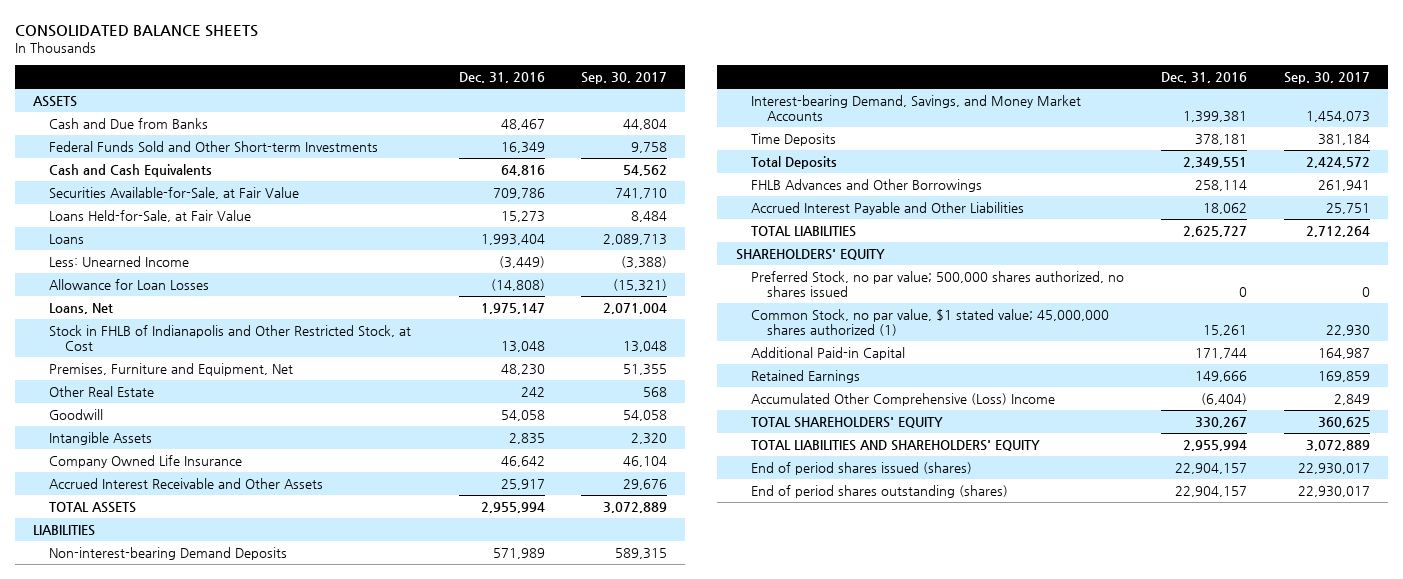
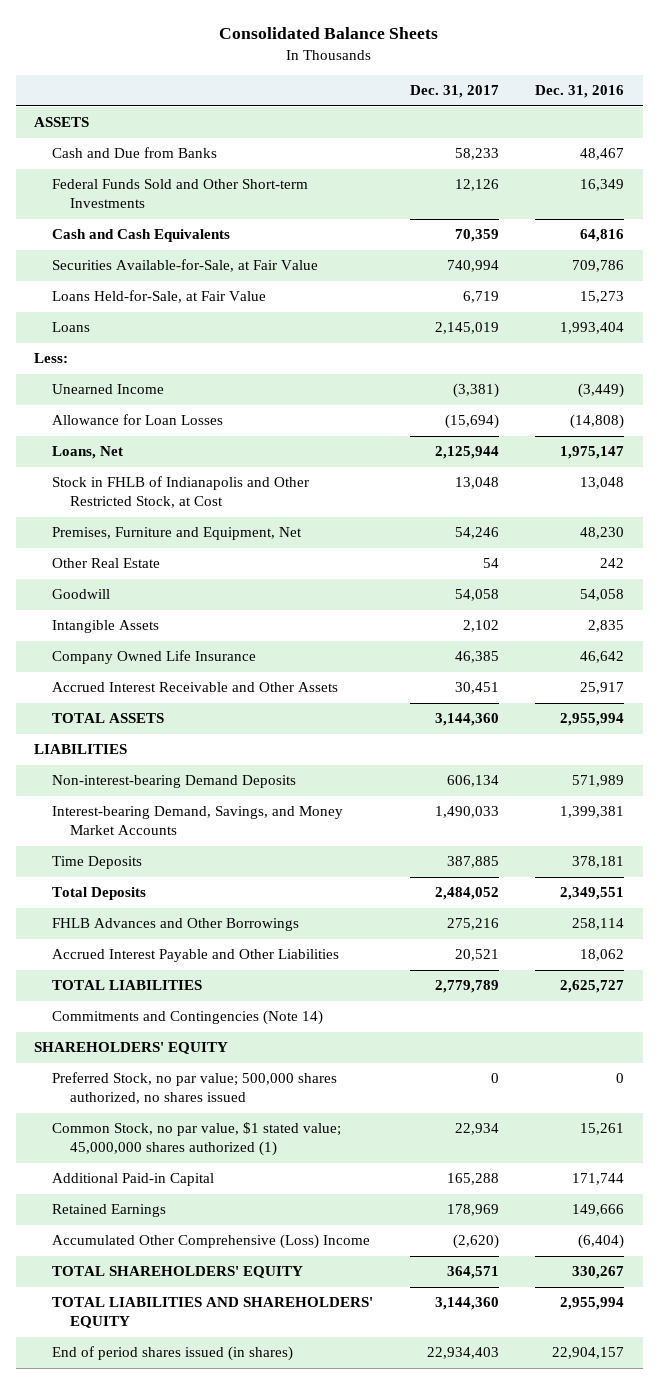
- CONSOLIDATED BALANCE SHEETS
+ Consolidated Balance Sheets
- | Dec. 31, 2016 | Sep. 30, 2017
+ | Dec. 31, 2017 | Dec. 31, 2016
- Less: Unearned Income | (3,449) | (3,388)
+ Less:
+ Unearned Income | (3,381) | (3,449)
+ Commitments and Contingencies (Note 14)
- End of period shares issued (shares) | 22,904,157 | 22,930,017
- End of period shares outstanding (shares) | 22,904,157 | 22,930,017
+ End of period shares issued (in shares) | 22,934,403 | 22,904,157

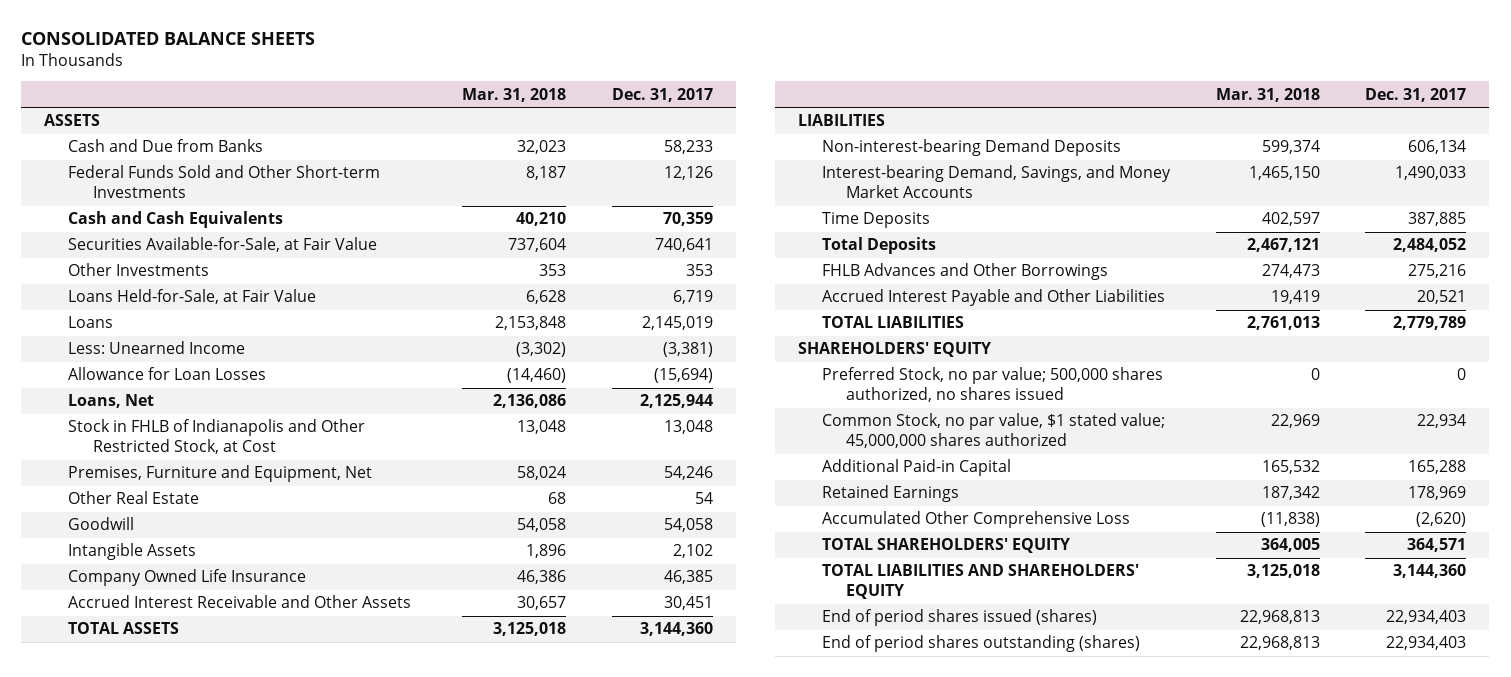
- Consolidated Balance Sheets
+ CONSOLIDATED BALANCE SHEETS
- | Dec. 31, 2017 | Dec. 31, 2016
+ | Mar. 31, 2018 | Dec. 31, 2017
- Securities Available-for-Sale, at Fair Value | 740,994 | 709,786
+ Securities Available-for-Sale, at Fair Value | 737,604 | 740,641
+ Other Investments | 353 | 353
- Less:
- Unearned Income | (3,381) | (3,449)
+ Less: Unearned Income | (3,302) | (3,381)
- Commitments and Contingencies (Note 14)
- Common Stock, no par value, $1 stated value; 45,000,000 shares authorized (1) | 22,934 | 15,261
+ Common Stock, no par value, $1 stated value; 45,000,000 shares authorized | 22,969 | 22,934
- Accumulated Other Comprehensive (Loss) Income | (2,620) | (6,404)
+ Accumulated Other Comprehensive Loss | (11,838) | (2,620)
- End of period shares issued (in shares) | 22,934,403 | 22,904,157
+ End of period shares issued (shares) | 22,968,813 | 22,934,403
+ End of period shares outstanding (shares) | 22,968,813 | 22,934,403

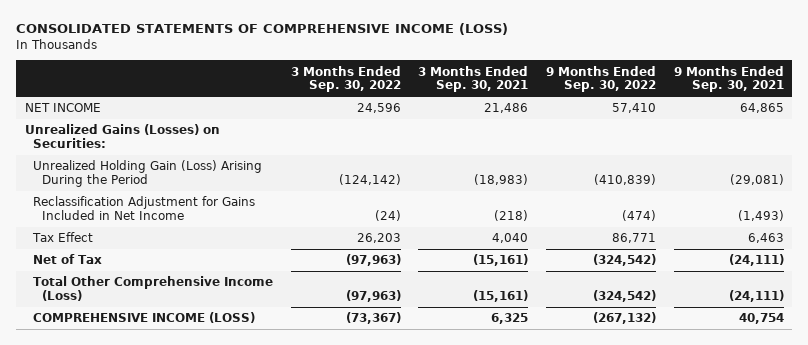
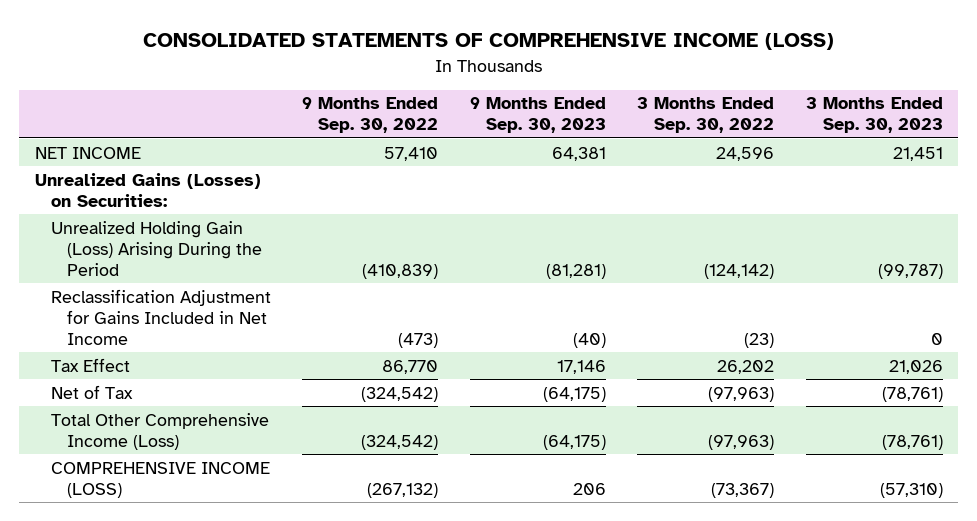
- | 3 Months Ended Sep. 30, 2022 | 3 Months Ended Sep. 30, 2021 | 9 Months Ended Sep. 30, 2022 | 9 Months Ended Sep. 30, 2021
+ | 9 Months Ended Sep. 30, 2022 | 9 Months Ended Sep. 30, 2023 | 3 Months Ended Sep. 30, 2022 | 3 Months Ended Sep. 30, 2023
- Reclassification Adjustment for Gains Included in Net Income | (24) | (218) | (474) | (1,493)
- Tax Effect | 26,203 | 4,040 | 86,771 | 6,463
+ Reclassification Adjustment for Gains Included in Net Income | (473) | (40) | (23) | 0
+ Tax Effect | 86,770 | 17,146 | 26,202 | 21,026

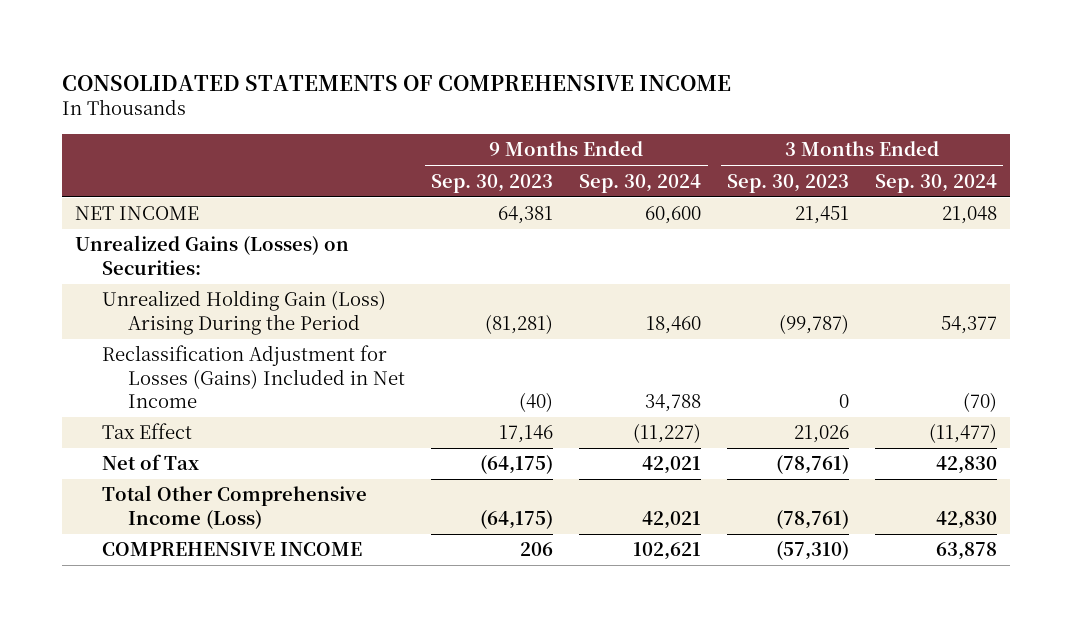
- CONSOLIDATED STATEMENTS OF COMPREHENSIVE INCOME (LOSS)
+ CONSOLIDATED STATEMENTS OF COMPREHENSIVE INCOME
- | 9 Months Ended Sep. 30, 2022 | 9 Months Ended Sep. 30, 2023 | 3 Months Ended Sep. 30, 2022 | 3 Months Ended Sep. 30, 2023
+ | 9 Months Ended Sep. 30, 2023 | 9 Months Ended Sep. 30, 2024 | 3 Months Ended Sep. 30, 2023 | 3 Months Ended Sep. 30, 2024
- Reclassification Adjustment for Gains Included in Net Income | (473) | (40) | (23) | 0
+ Reclassification Adjustment for Losses (Gains) Included in Net Income | (40) | 34,788 | 0 | (70)
- COMPREHENSIVE INCOME (LOSS) | (267,132) | 206 | (73,367) | (57,310)
+ COMPREHENSIVE INCOME | 206 | 102,621 | (57,310) | 63,878

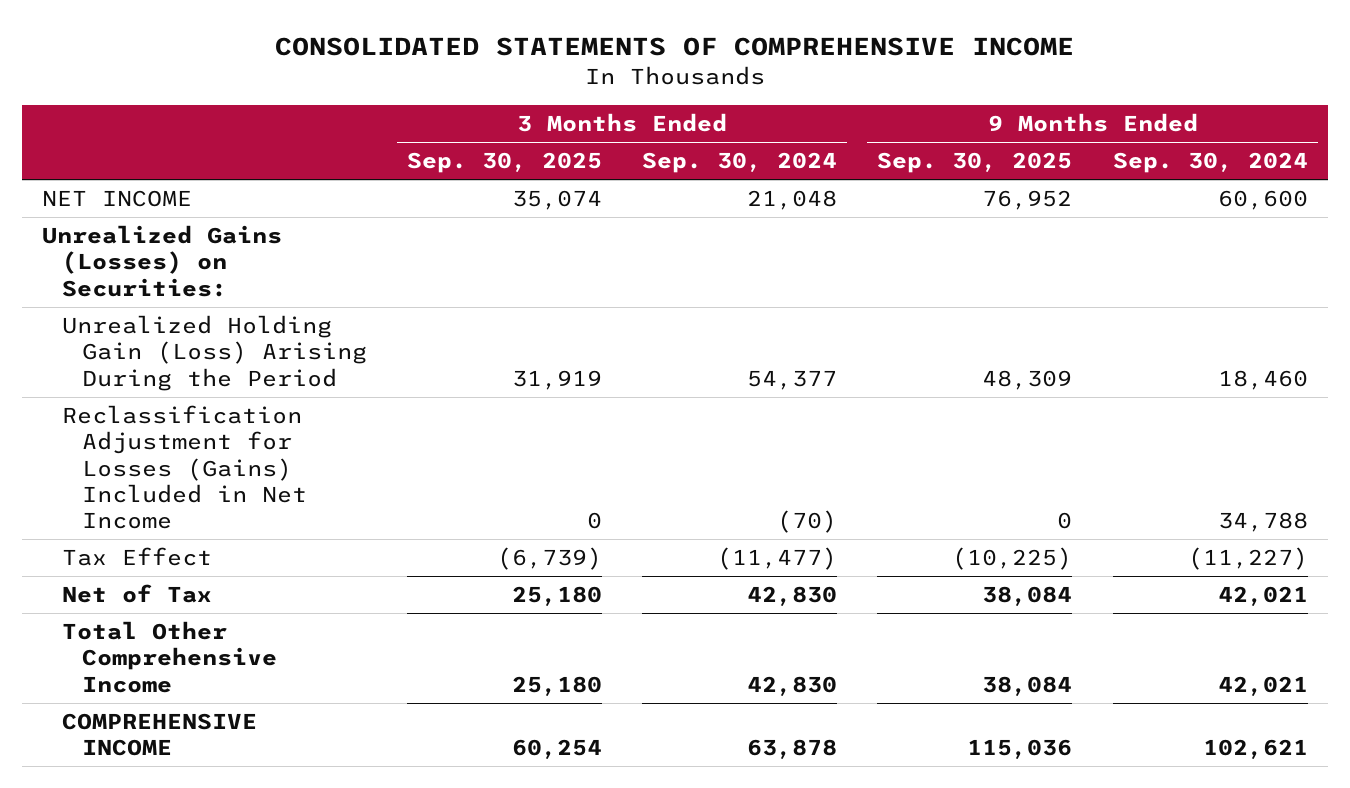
- | 9 Months Ended Sep. 30, 2023 | 9 Months Ended Sep. 30, 2024 | 3 Months Ended Sep. 30, 2023 | 3 Months Ended Sep. 30, 2024
+ | 3 Months Ended Sep. 30, 2025 | 3 Months Ended Sep. 30, 2024 | 9 Months Ended Sep. 30, 2025 | 9 Months Ended Sep. 30, 2024
- Total Other Comprehensive Income (Loss) | (64,175) | 42,021 | (78,761) | 42,830
+ Total Other Comprehensive Income | 25,180 | 42,830 | 38,084 | 42,021

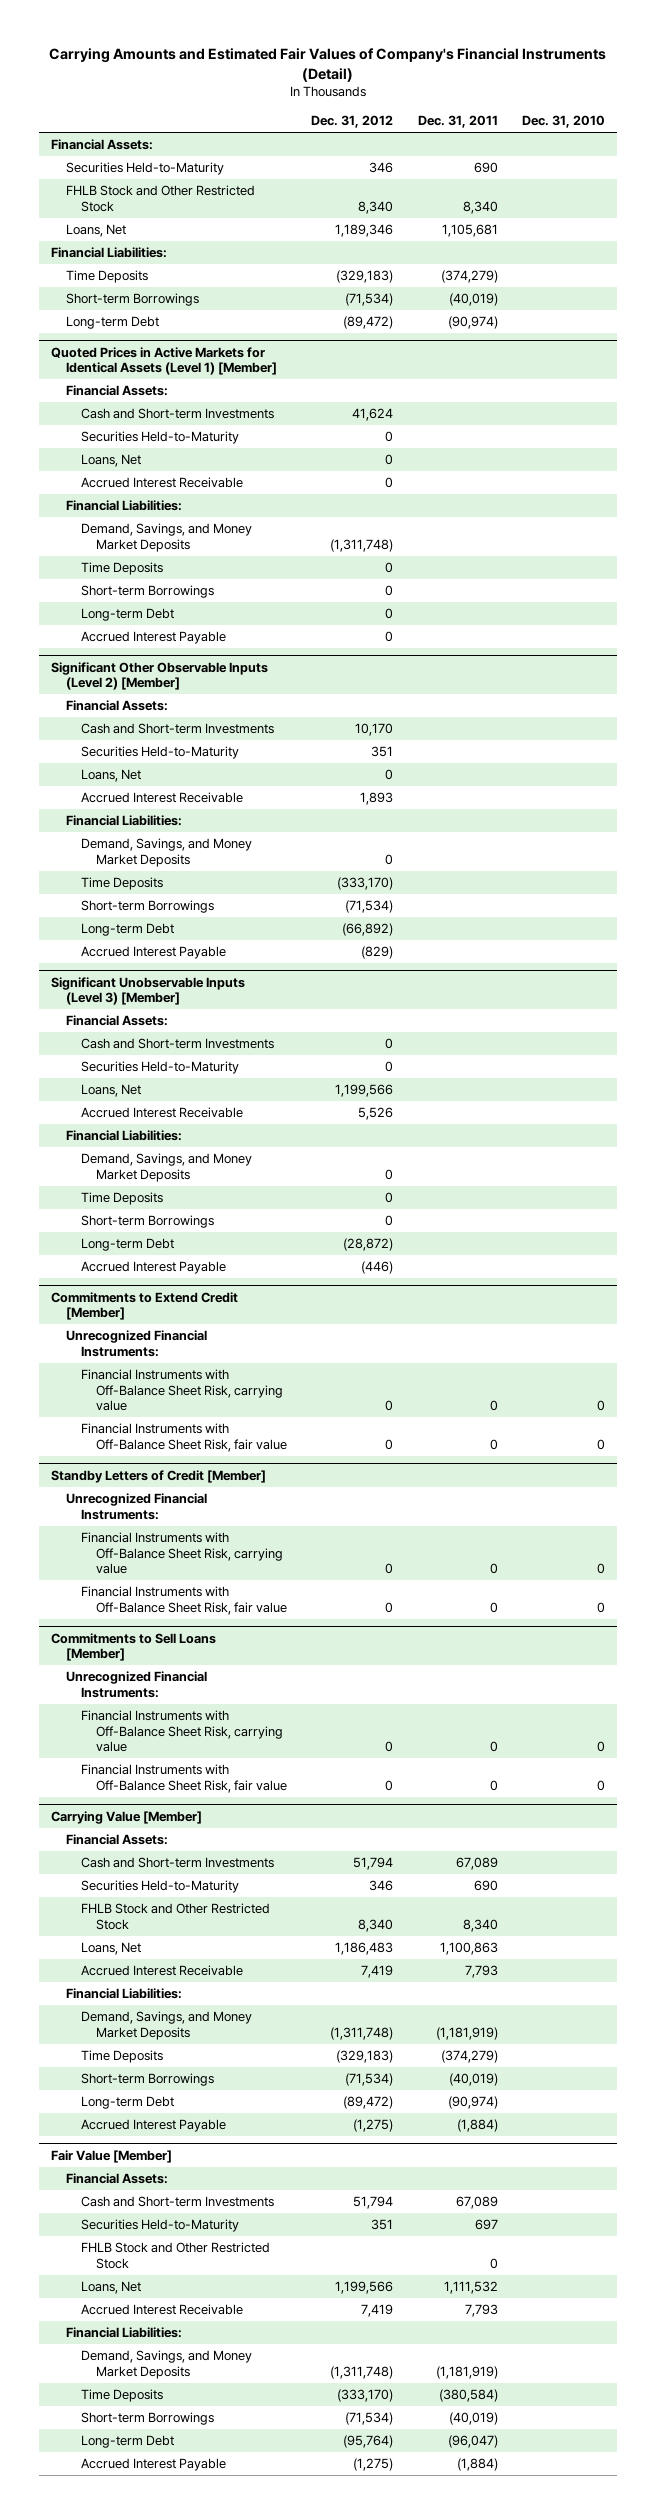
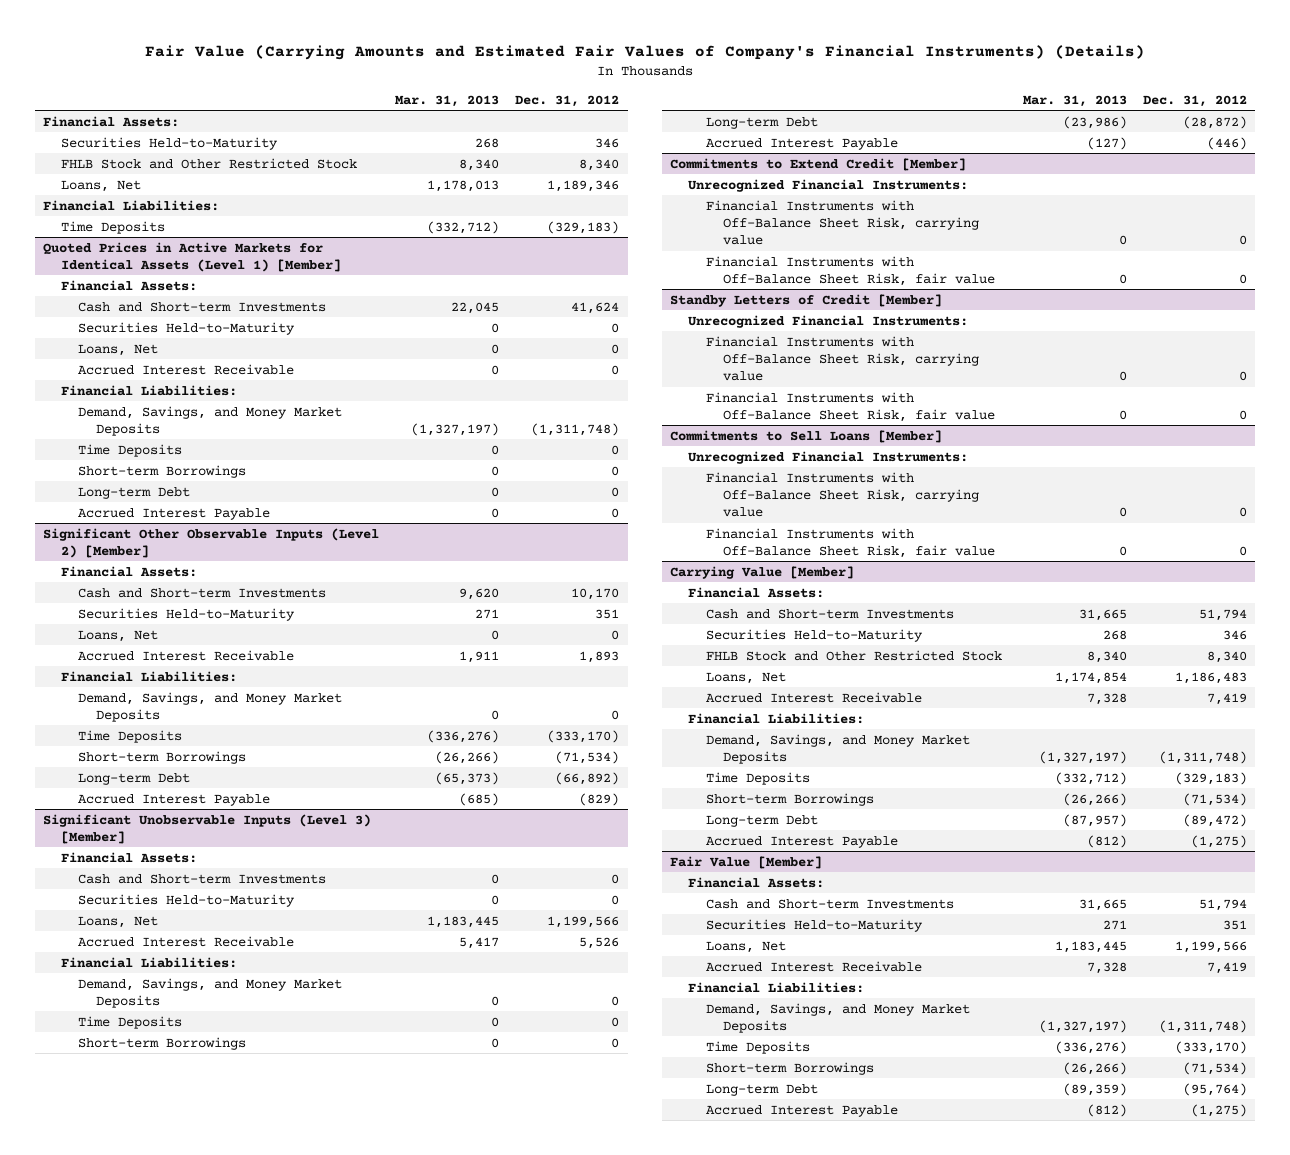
- Carrying Amounts and Estimated Fair Values of Company's Financial Instruments (Detail)
+ Fair Value (Carrying Amounts and Estimated Fair Values of Company's Financial Instruments) (Details)
- | Dec. 31, 2012 | Dec. 31, 2011 | Dec. 31, 2010
+ | Mar. 31, 2013 | Dec. 31, 2012
- Short-term Borrowings | (71,534) | (40,019) |
- Long-term Debt | (89,472) | (90,974) |
@ Fair Value [Member]
- FHLB Stock and Other Restricted Stock | | 0 |

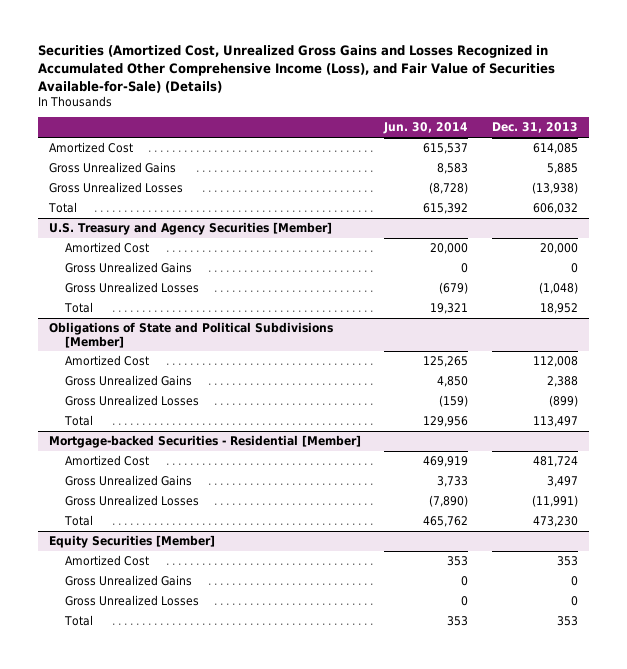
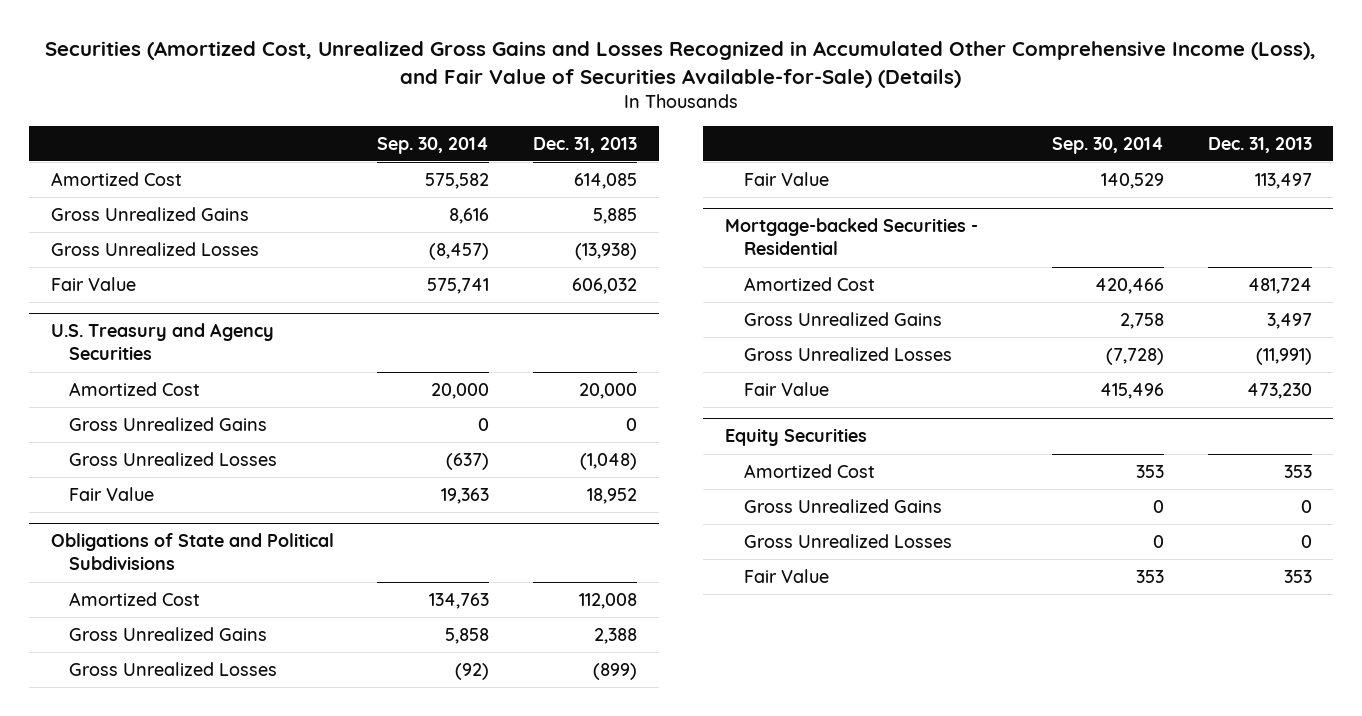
- | Jun. 30, 2014 | Dec. 31, 2013
+ | Sep. 30, 2014 | Dec. 31, 2013
- Total | 615,392 | 606,032
- U.S. Treasury and Agency Securities [Member]
+ Fair Value | 575,741 | 606,032
+ U.S. Treasury and Agency Securities
- Total | 19,321 | 18,952
- Obligations of State and Political Subdivisions [Member]
+ Fair Value | 19,363 | 18,952
+ Obligations of State and Political Subdivisions
- Total | 129,956 | 113,497
- Mortgage-backed Securities - Residential [Member]
+ Fair Value | 140,529 | 113,497
+ Mortgage-backed Securities - Residential
- Total | 465,762 | 473,230
- Equity Securities [Member]
+ Fair Value | 415,496 | 473,230
+ Equity Securities
- Total | 353 | 353
+ Fair Value | 353 | 353

